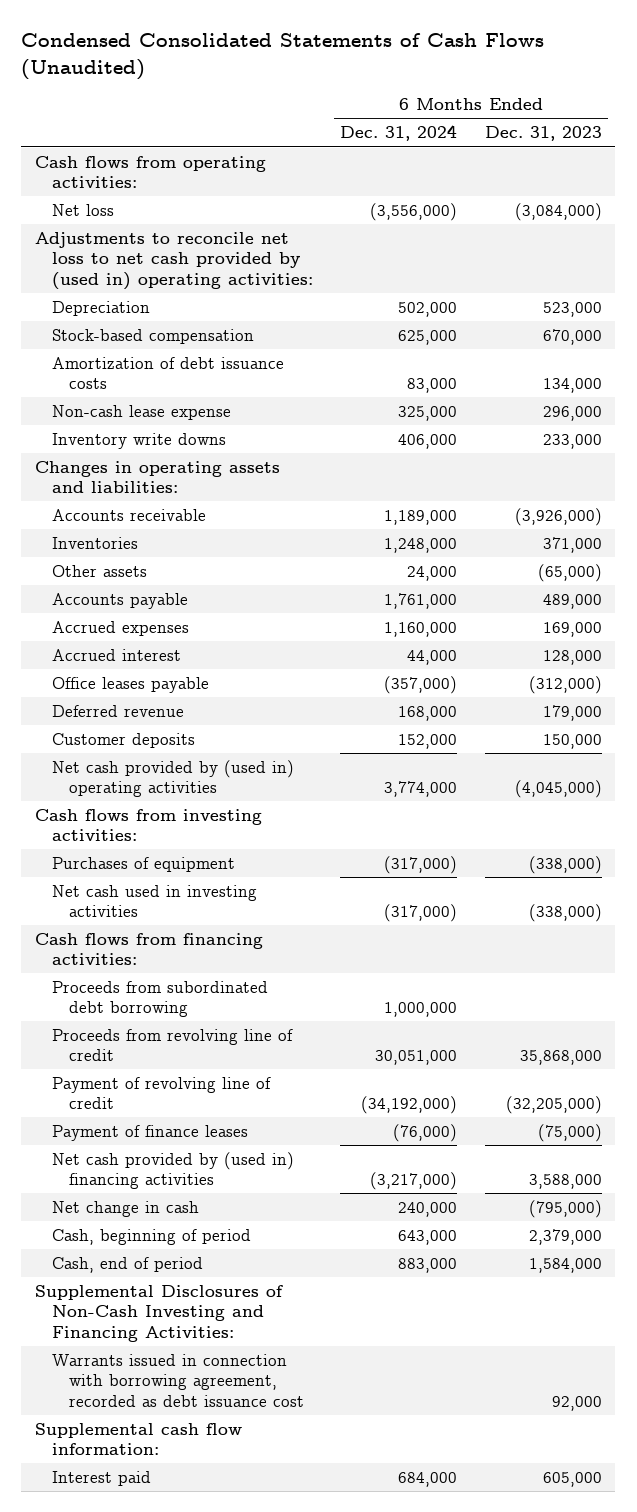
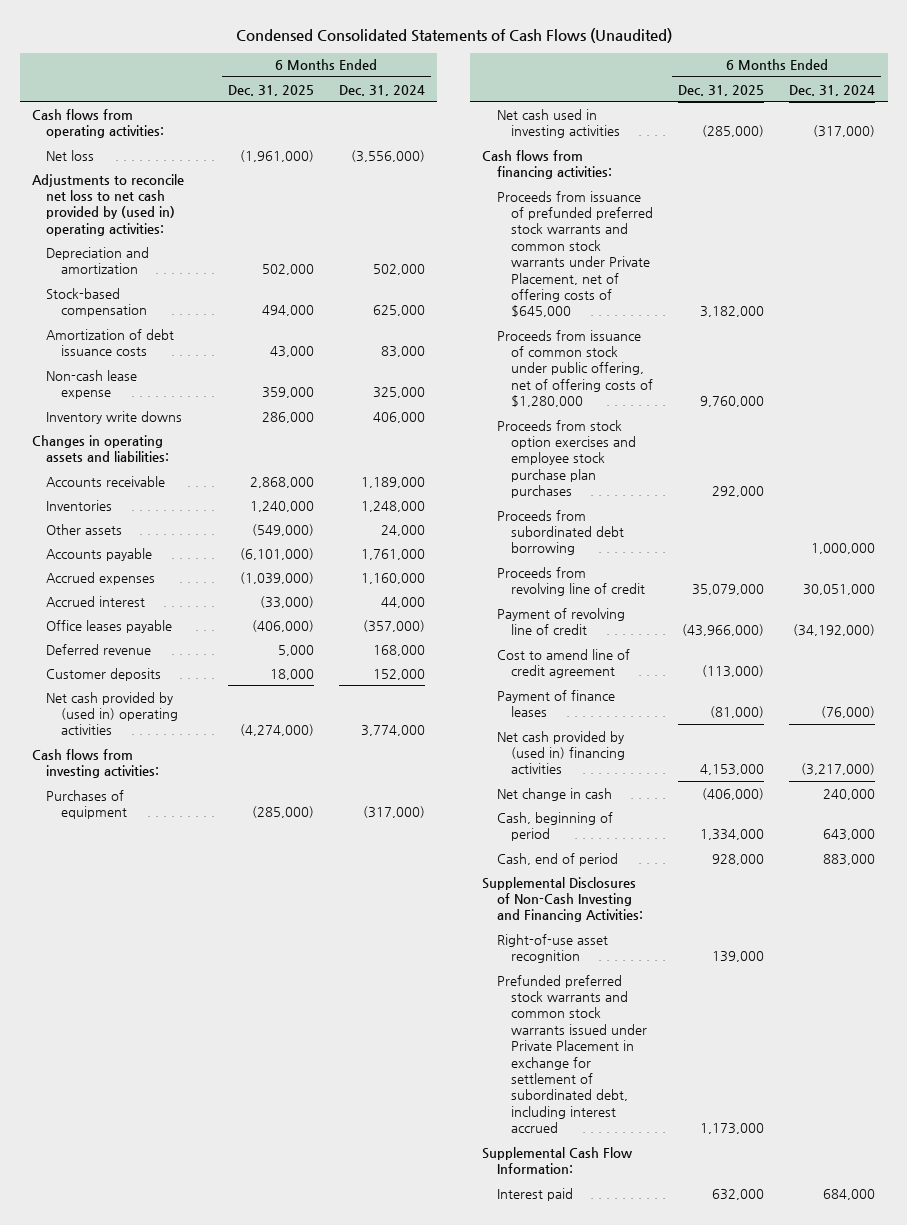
- | 6 Months Ended Dec. 31, 2024 | 6 Months Ended Dec. 31, 2023
+ | 6 Months Ended Dec. 31, 2025 | 6 Months Ended Dec. 31, 2024
- Depreciation | 502,000 | 523,000
+ Depreciation and amortization | 502,000 | 502,000
+ Proceeds from issuance of prefunded preferred stock warrants and common stock warrants under Private Placement, net of offering costs of $645,000 | 3,182,000 |
+ Proceeds from issuance of common stock under public offering, net of offering costs of $1,280,000 | 9,760,000 |
+ Proceeds from stock option exercises and employee stock purchase plan purchases | 292,000 |
+ Cost to amend line of credit agreement | (113,000) |
- Warrants issued in connection with borrowing agreement, recorded as debt issuance cost | | 92,000
- Supplemental cash flow information:
+ Right-of-use asset recognition | 139,000 |
+ Prefunded preferred stock warrants and common stock warrants issued under Private Placement in exchange for settlement of subordinated debt, including interest accrued | 1,173,000 |
+ Supplemental Cash Flow Information:

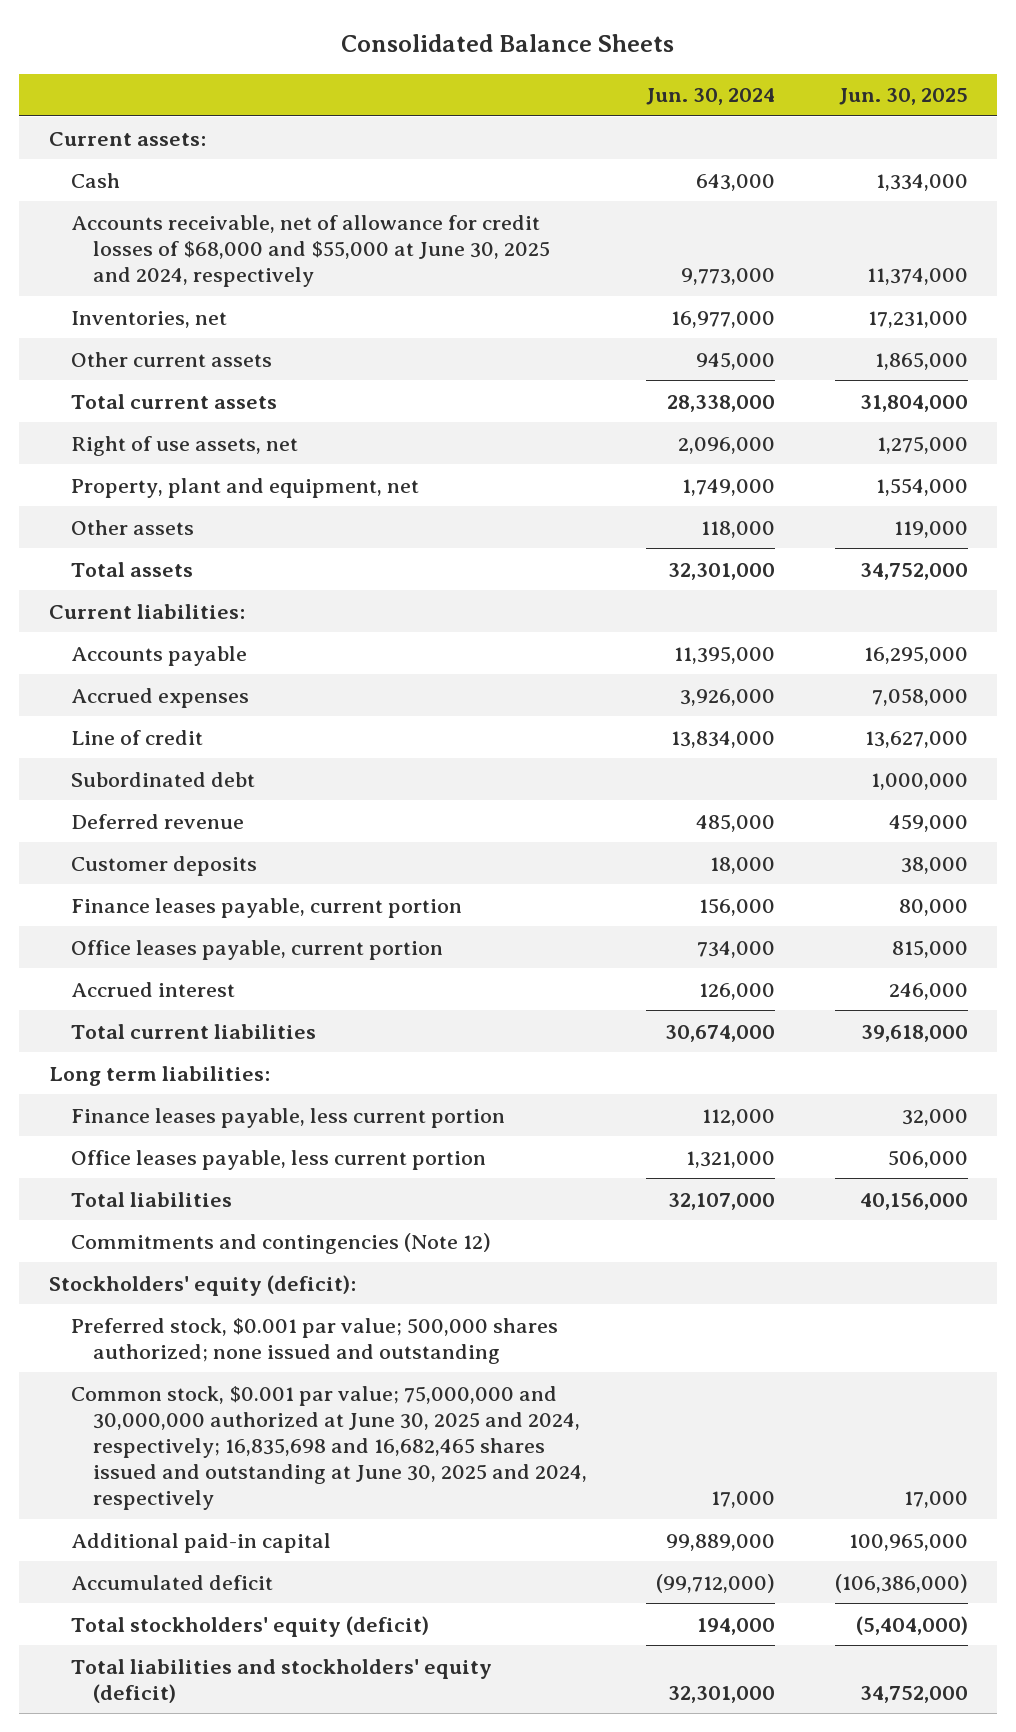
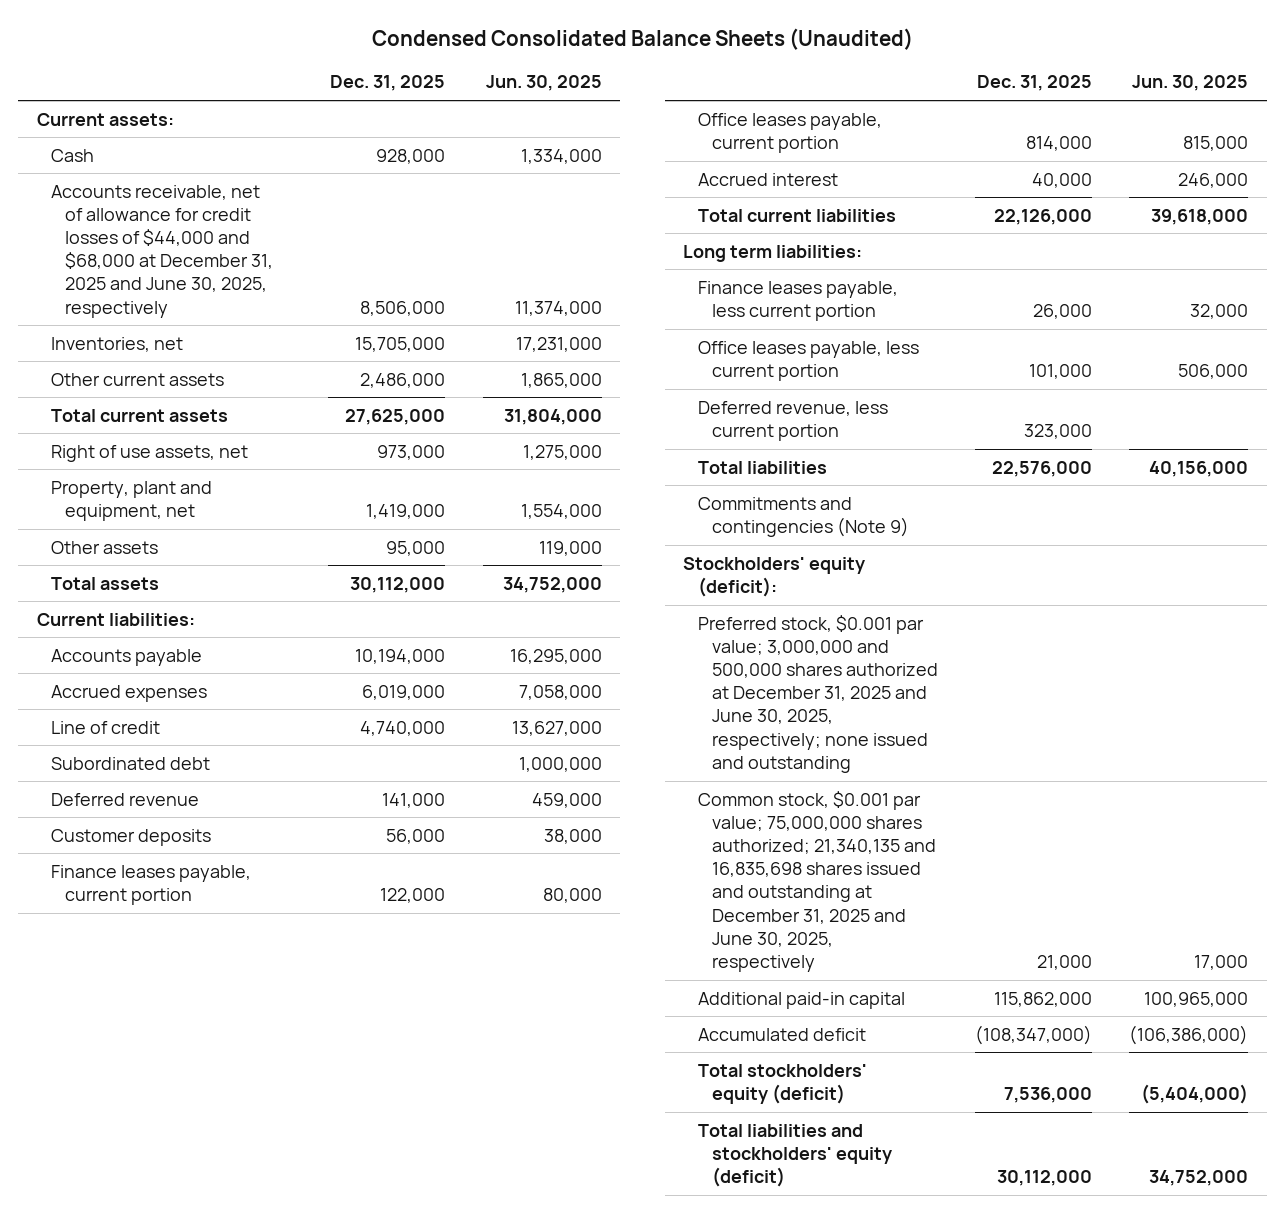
- Consolidated Balance Sheets
+ Condensed Consolidated Balance Sheets (Unaudited)
- | Jun. 30, 2024 | Jun. 30, 2025
+ | Dec. 31, 2025 | Jun. 30, 2025
- Accounts receivable, net of allowance for credit losses of $68,000 and $55,000 at June 30, 2025 and 2024, respectively | 9,773,000 | 11,374,000
+ Accounts receivable, net of allowance for credit losses of $44,000 and $68,000 at December 31, 2025 and June 30, 2025, respectively | 8,506,000 | 11,374,000
+ Deferred revenue, less current portion | 323,000 |
- Commitments and contingencies (Note 12)
+ Commitments and contingencies (Note 9)
- Preferred stock, $0.001 par value; 500,000 shares authorized; none issued and outstanding
- Common stock, $0.001 par value; 75,000,000 and 30,000,000 authorized at June 30, 2025 and 2024, respectively; 16,835,698 and 16,682,465 shares issued and outstanding at June 30, 2025 and 2024, respectively | 17,000 | 17,000
+ Preferred stock, $0.001 par value; 3,000,000 and 500,000 shares authorized at December 31, 2025 and June 30, 2025, respectively; none issued and outstanding
+ Common stock, $0.001 par value; 75,000,000 shares authorized; 21,340,135 and 16,835,698 shares issued and outstanding at December 31, 2025 and June 30, 2025, respectively | 21,000 | 17,000

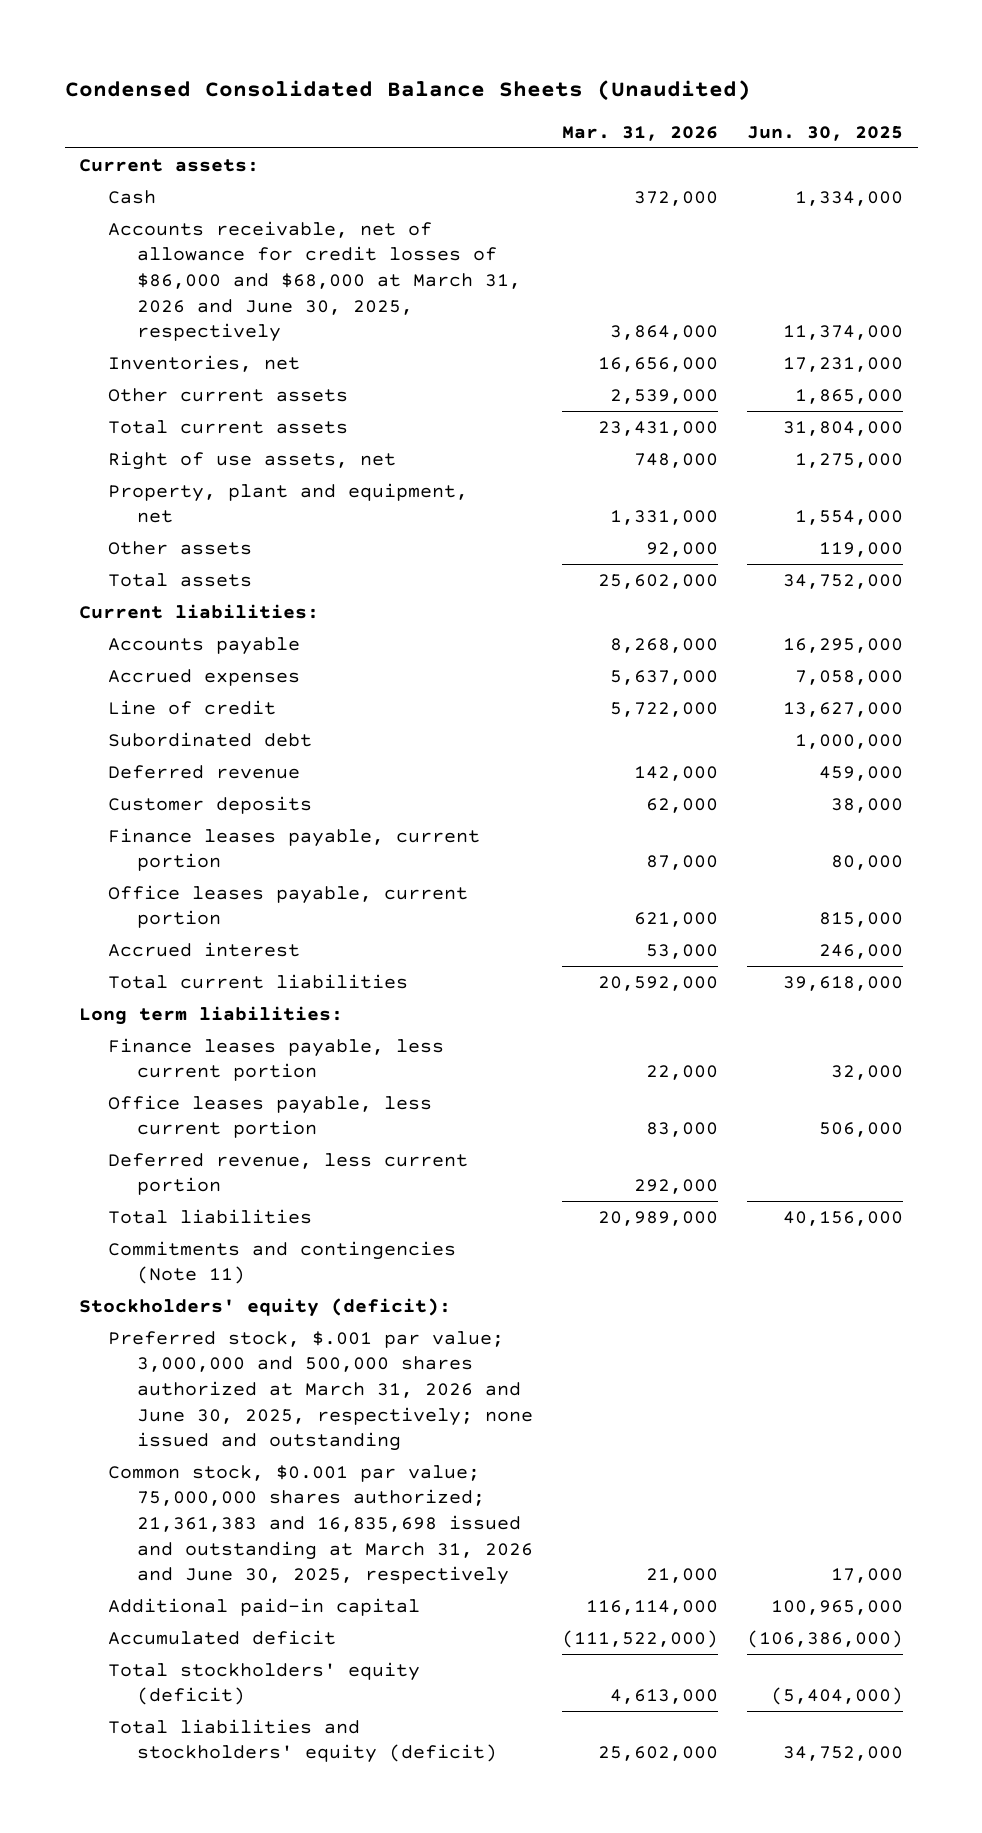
- | Dec. 31, 2025 | Jun. 30, 2025
+ | Mar. 31, 2026 | Jun. 30, 2025
- Accounts receivable, net of allowance for credit losses of $44,000 and $68,000 at December 31, 2025 and June 30, 2025, respectively | 8,506,000 | 11,374,000
+ Accounts receivable, net of allowance for credit losses of $86,000 and $68,000 at March 31, 2026 and June 30, 2025, respectively | 3,864,000 | 11,374,000
- Commitments and contingencies (Note 9)
+ Commitments and contingencies (Note 11)
- Preferred stock, $0.001 par value; 3,000,000 and 500,000 shares authorized at December 31, 2025 and June 30, 2025, respectively; none issued and outstanding
- Common stock, $0.001 par value; 75,000,000 shares authorized; 21,340,135 and 16,835,698 shares issued and outstanding at December 31, 2025 and June 30, 2025, respectively | 21,000 | 17,000
+ Preferred stock, $.001 par value; 3,000,000 and 500,000 shares authorized at March 31, 2026 and June 30, 2025, respectively; none issued and outstanding
+ Common stock, $0.001 par value; 75,000,000 shares authorized; 21,361,383 and 16,835,698 issued and outstanding at March 31, 2026 and June 30, 2025, respectively | 21,000 | 17,000

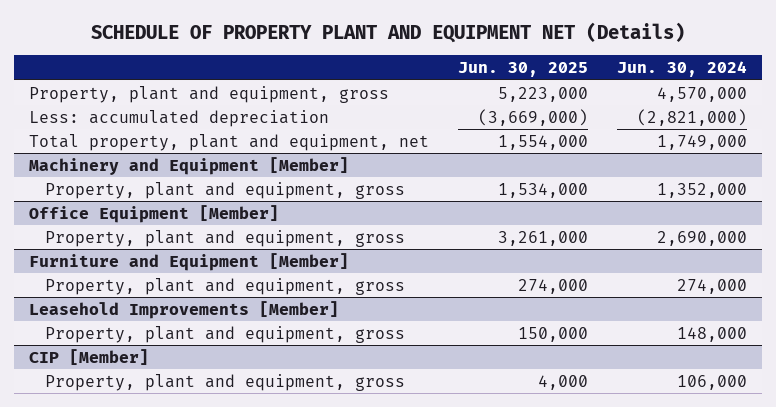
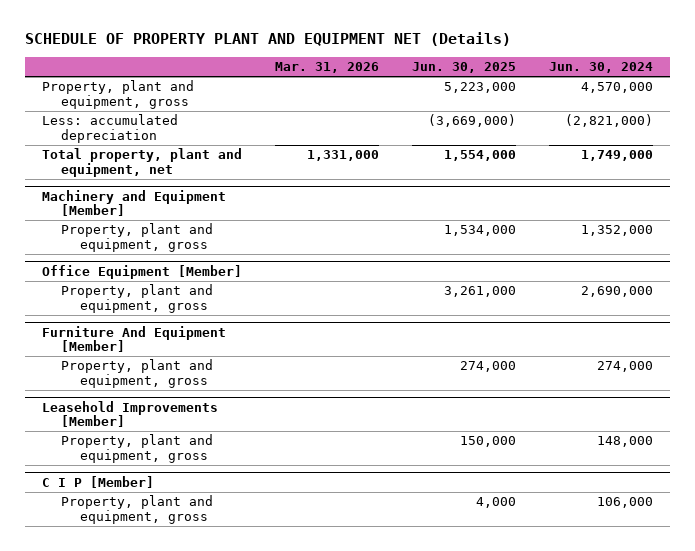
- | Jun. 30, 2025 | Jun. 30, 2024
+ | Mar. 31, 2026 | Jun. 30, 2025 | Jun. 30, 2024
- Furniture and Equipment [Member]
+ Furniture And Equipment [Member]
- CIP [Member]
+ C I P [Member]

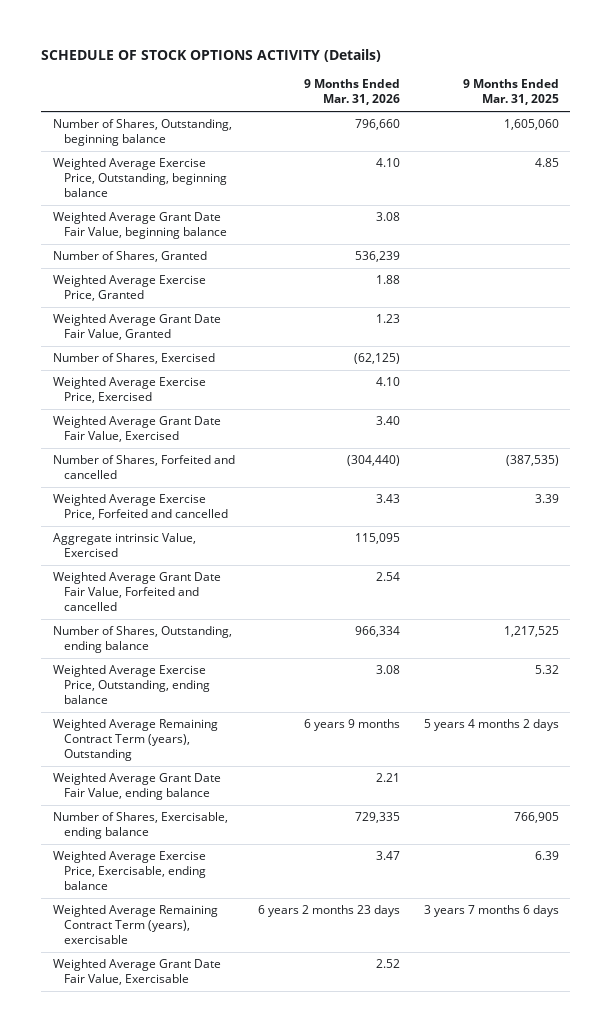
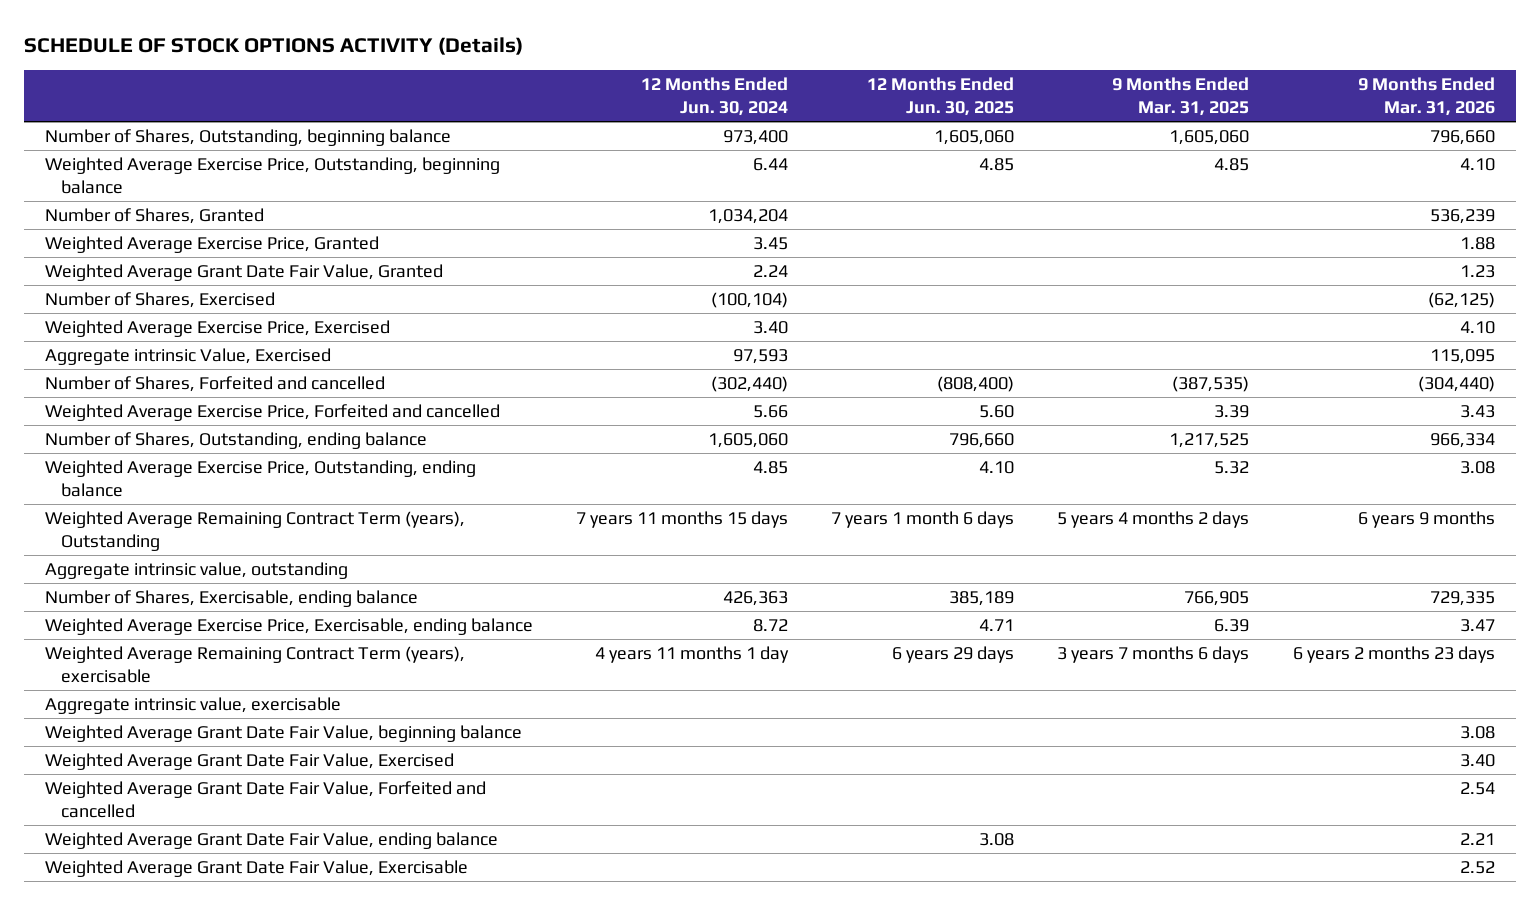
- | 9 Months Ended Mar. 31, 2026 | 9 Months Ended Mar. 31, 2025
+ | 12 Months Ended Jun. 30, 2024 | 12 Months Ended Jun. 30, 2025 | 9 Months Ended Mar. 31, 2025 | 9 Months Ended Mar. 31, 2026
moved up: Aggregate intrinsic Value, Exercised | 97,593 | | | 115,095
+ Aggregate intrinsic value, outstanding
+ Aggregate intrinsic value, exercisable
moved down: Weighted Average Grant Date Fair Value, beginning balance | | | | 3.08
moved down: Weighted Average Grant Date Fair Value, Exercised | | | | 3.40
moved down: Weighted Average Grant Date Fair Value, Forfeited and cancelled | | | | 2.54
moved down: Weighted Average Grant Date Fair Value, ending balance | | 3.08 | | 2.21

